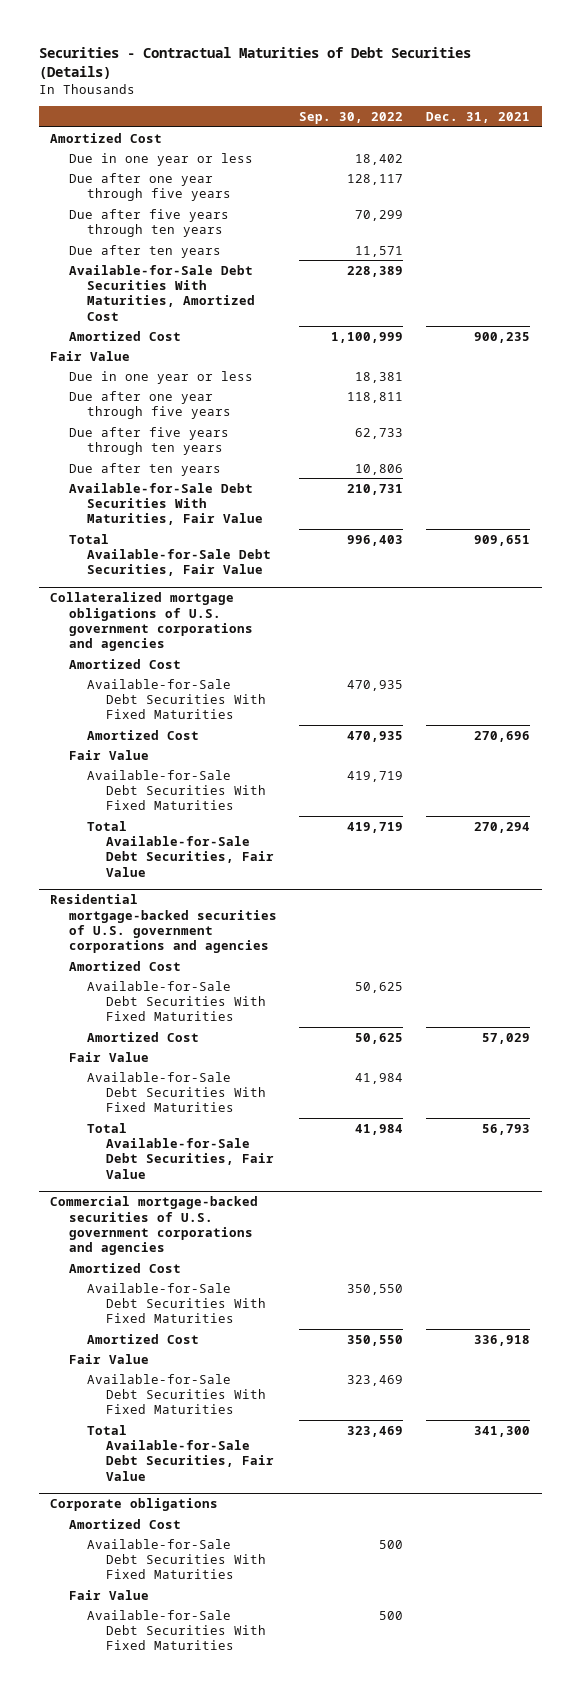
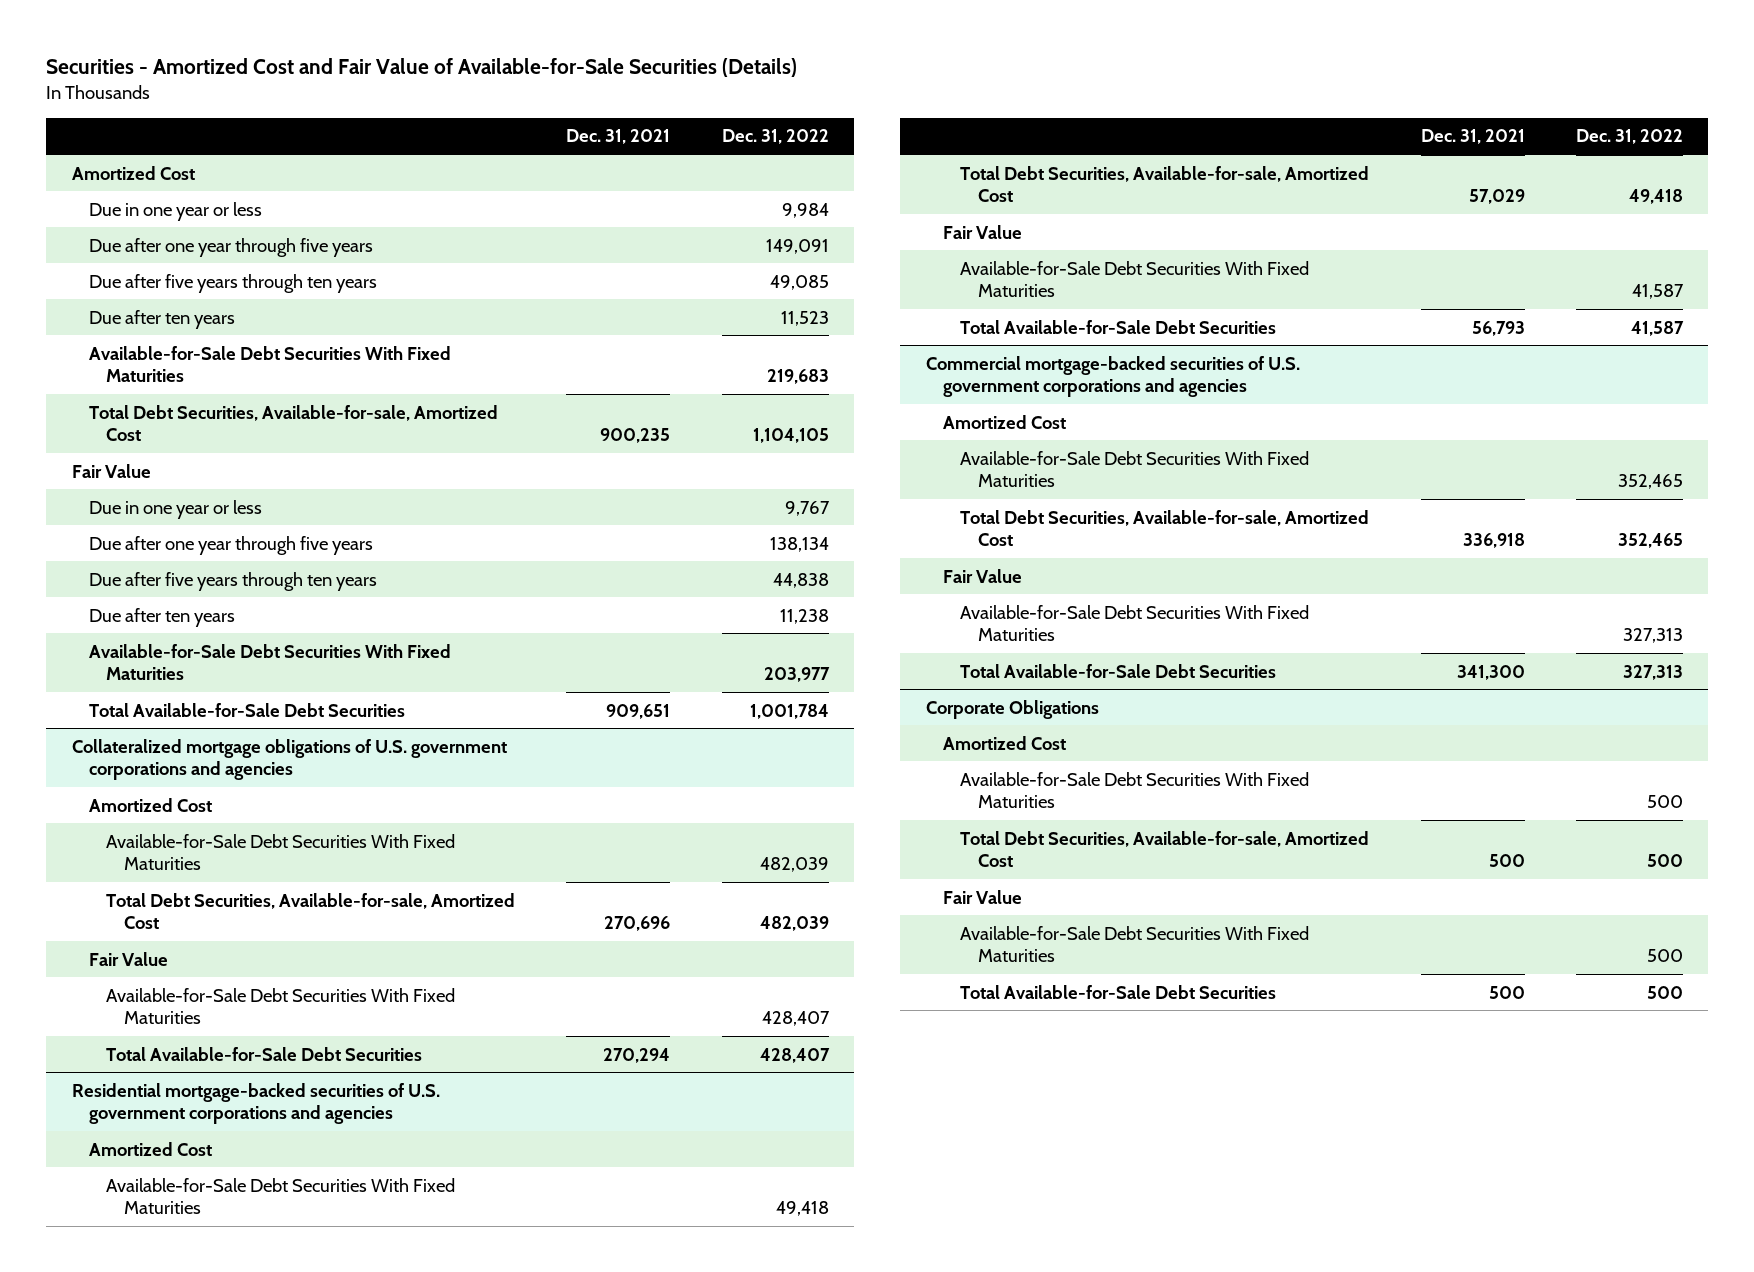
- Securities - Contractual Maturities of Debt Securities (Details)
+ Securities - Amortized Cost and Fair Value of Available-for-Sale Securities (Details)
- | Sep. 30, 2022 | Dec. 31, 2021
+ | Dec. 31, 2021 | Dec. 31, 2022
- Available-for-Sale Debt Securities With Maturities, Amortized Cost | 228,389 |
- Amortized Cost | 1,100,999 | 900,235
+ Available-for-Sale Debt Securities With Fixed Maturities | | 219,683
+ Total Debt Securities, Available-for-sale, Amortized Cost | 900,235 | 1,104,105
- Available-for-Sale Debt Securities With Maturities, Fair Value | 210,731 |
- Total Available-for-Sale Debt Securities, Fair Value | 996,403 | 909,651
+ Available-for-Sale Debt Securities With Fixed Maturities | | 203,977
+ Total Available-for-Sale Debt Securities | 909,651 | 1,001,784
@ Collateralized mortgage obligations of U.S. government corporations and agencies
- Amortized Cost | 470,935 | 270,696
+ Total Debt Securities, Available-for-sale, Amortized Cost | 270,696 | 482,039
- Total Available-for-Sale Debt Securities, Fair Value | 419,719 | 270,294
+ Total Available-for-Sale Debt Securities | 270,294 | 428,407
@ Residential mortgage-backed securities of U.S. government corporations and agencies
- Amortized Cost | 50,625 | 57,029
+ Total Debt Securities, Available-for-sale, Amortized Cost | 57,029 | 49,418
- Total Available-for-Sale Debt Securities, Fair Value | 41,984 | 56,793
+ Total Available-for-Sale Debt Securities | 56,793 | 41,587
@ Commercial mortgage-backed securities of U.S. government corporations and agencies
- Amortized Cost | 350,550 | 336,918
+ Total Debt Securities, Available-for-sale, Amortized Cost | 336,918 | 352,465
- Total Available-for-Sale Debt Securities, Fair Value | 323,469 | 341,300
- Corporate obligations
@ Commercial mortgage-backed securities of U.S. government corporations and agencies
+ Total Available-for-Sale Debt Securities | 341,300 | 327,313
+ Corporate Obligations
+ Total Debt Securities, Available-for-sale, Amortized Cost | 500 | 500
+ Total Available-for-Sale Debt Securities | 500 | 500

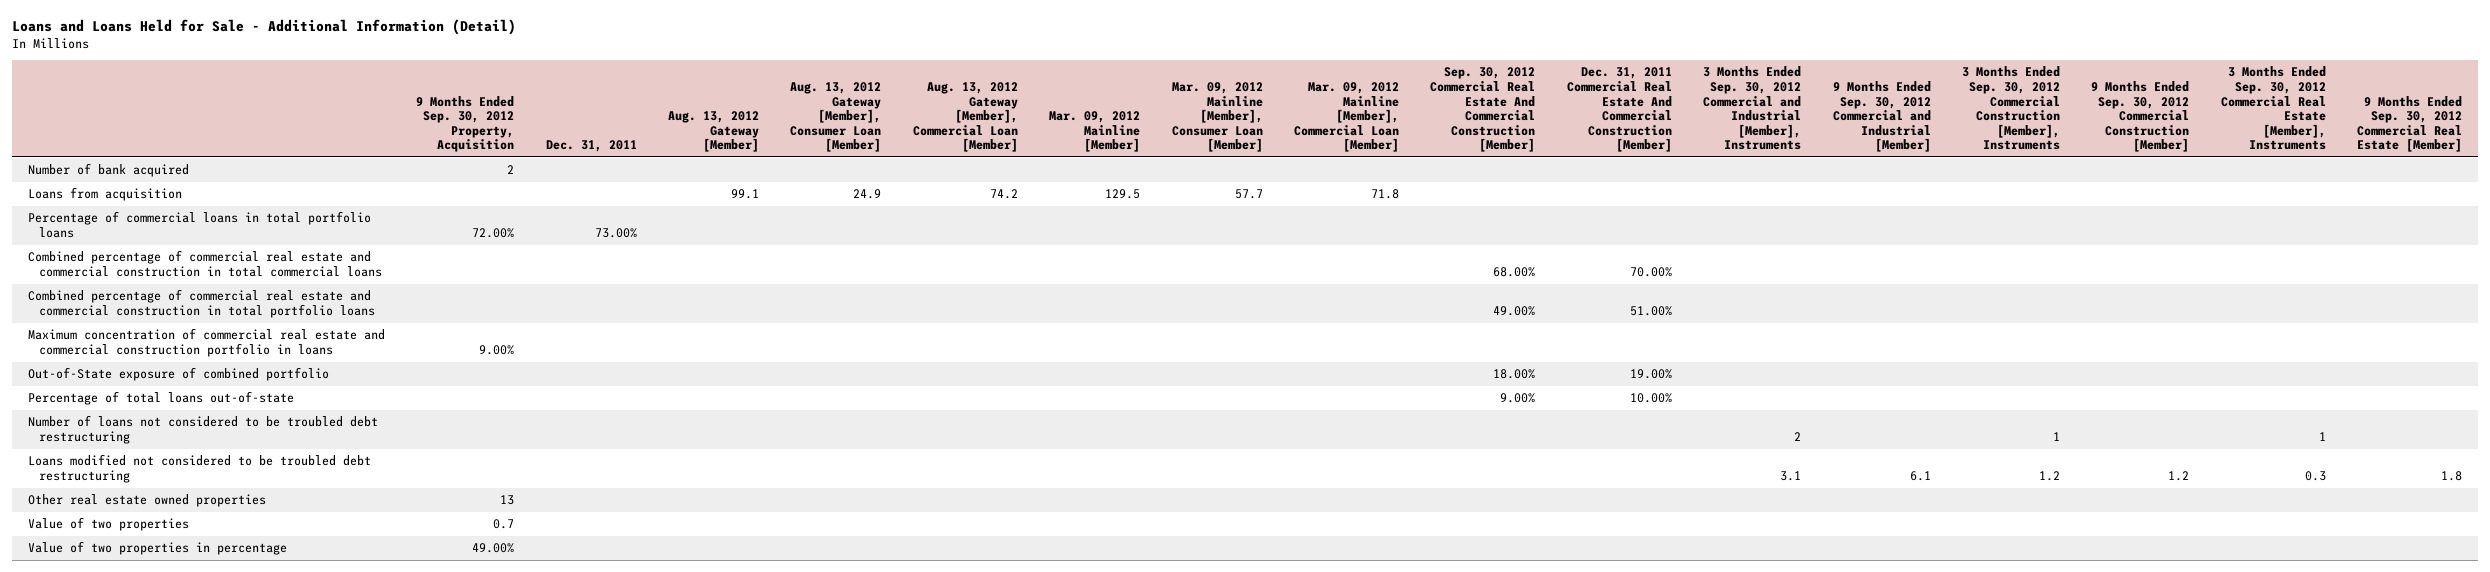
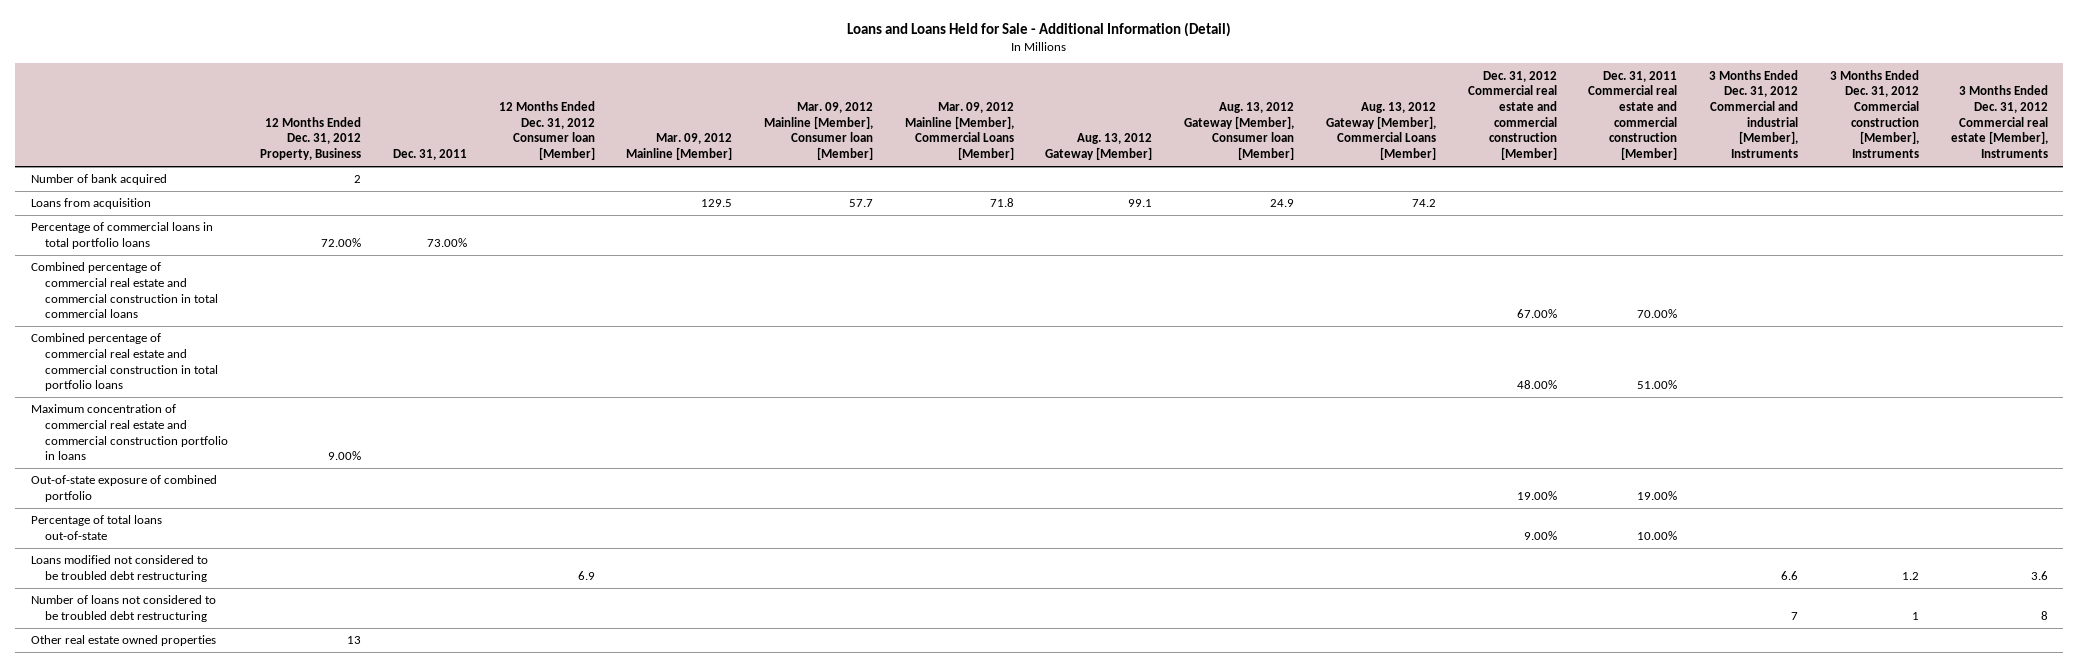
- | 9 Months Ended Sep. 30, 2012 Property, Acquisition | Dec. 31, 2011 | Aug. 13, 2012 Gateway [Member] | Aug. 13, 2012 Gateway [Member], Consumer Loan [Member] | Aug. 13, 2012 Gateway [Member], Commercial Loan [Member] | Mar. 09, 2012 Mainline [Member] | Mar. 09, 2012 Mainline [Member], Consumer Loan [Member] | Mar. 09, 2012 Mainline [Member], Commercial Loan [Member] | Sep. 30, 2012 Commercial Real Estate And Commercial Construction [Member] | Dec. 31, 2011 Commercial Real Estate And Commercial Construction [Member] | 3 Months Ended Sep. 30, 2012 Commercial and Industrial [Member], Instruments | 9 Months Ended Sep. 30, 2012 Commercial and Industrial [Member] | 3 Months Ended Sep. 30, 2012 Commercial Construction [Member], Instruments | 9 Months Ended Sep. 30, 2012 Commercial Construction [Member] | 3 Months Ended Sep. 30, 2012 Commercial Real Estate [Member], Instruments | 9 Months Ended Sep. 30, 2012 Commercial Real Estate [Member]
+ | 12 Months Ended Dec. 31, 2012 Property, Business | Dec. 31, 2011 | 12 Months Ended Dec. 31, 2012 Consumer loan [Member] | Mar. 09, 2012 Mainline [Member] | Mar. 09, 2012 Mainline [Member], Consumer loan [Member] | Mar. 09, 2012 Mainline [Member], Commercial Loans [Member] | Aug. 13, 2012 Gateway [Member] | Aug. 13, 2012 Gateway [Member], Consumer loan [Member] | Aug. 13, 2012 Gateway [Member], Commercial Loans [Member] | Dec. 31, 2012 Commercial real estate and commercial construction [Member] | Dec. 31, 2011 Commercial real estate and commercial construction [Member] | 3 Months Ended Dec. 31, 2012 Commercial and industrial [Member], Instruments | 3 Months Ended Dec. 31, 2012 Commercial construction [Member], Instruments | 3 Months Ended Dec. 31, 2012 Commercial real estate [Member], Instruments
- Out-of-State exposure of combined portfolio | | | | | | | | | 18.00% | 19.00% | | | | | |
+ Out-of-state exposure of combined portfolio | | | | | | | | | | 19.00% | 19.00% | | |
moved down: Number of loans not considered to be troubled debt restructuring | | | | | | | | | | | | 7 | 1 | 8
- Value of two properties | 0.7 | | | | | | | | | | | | | | |
- Value of two properties in percentage | 49.00% | | | | | | | | | | | | | | |

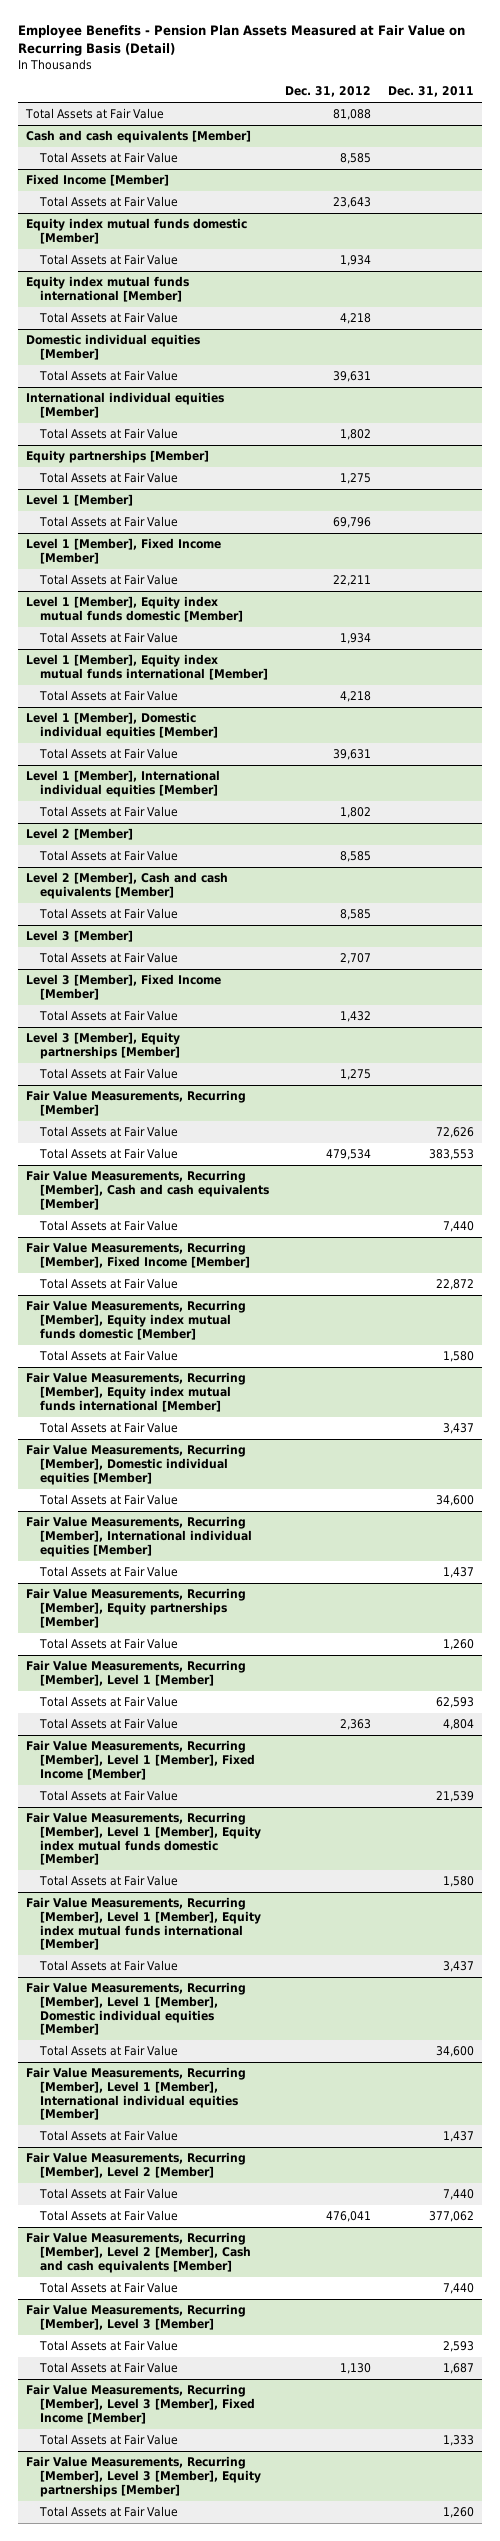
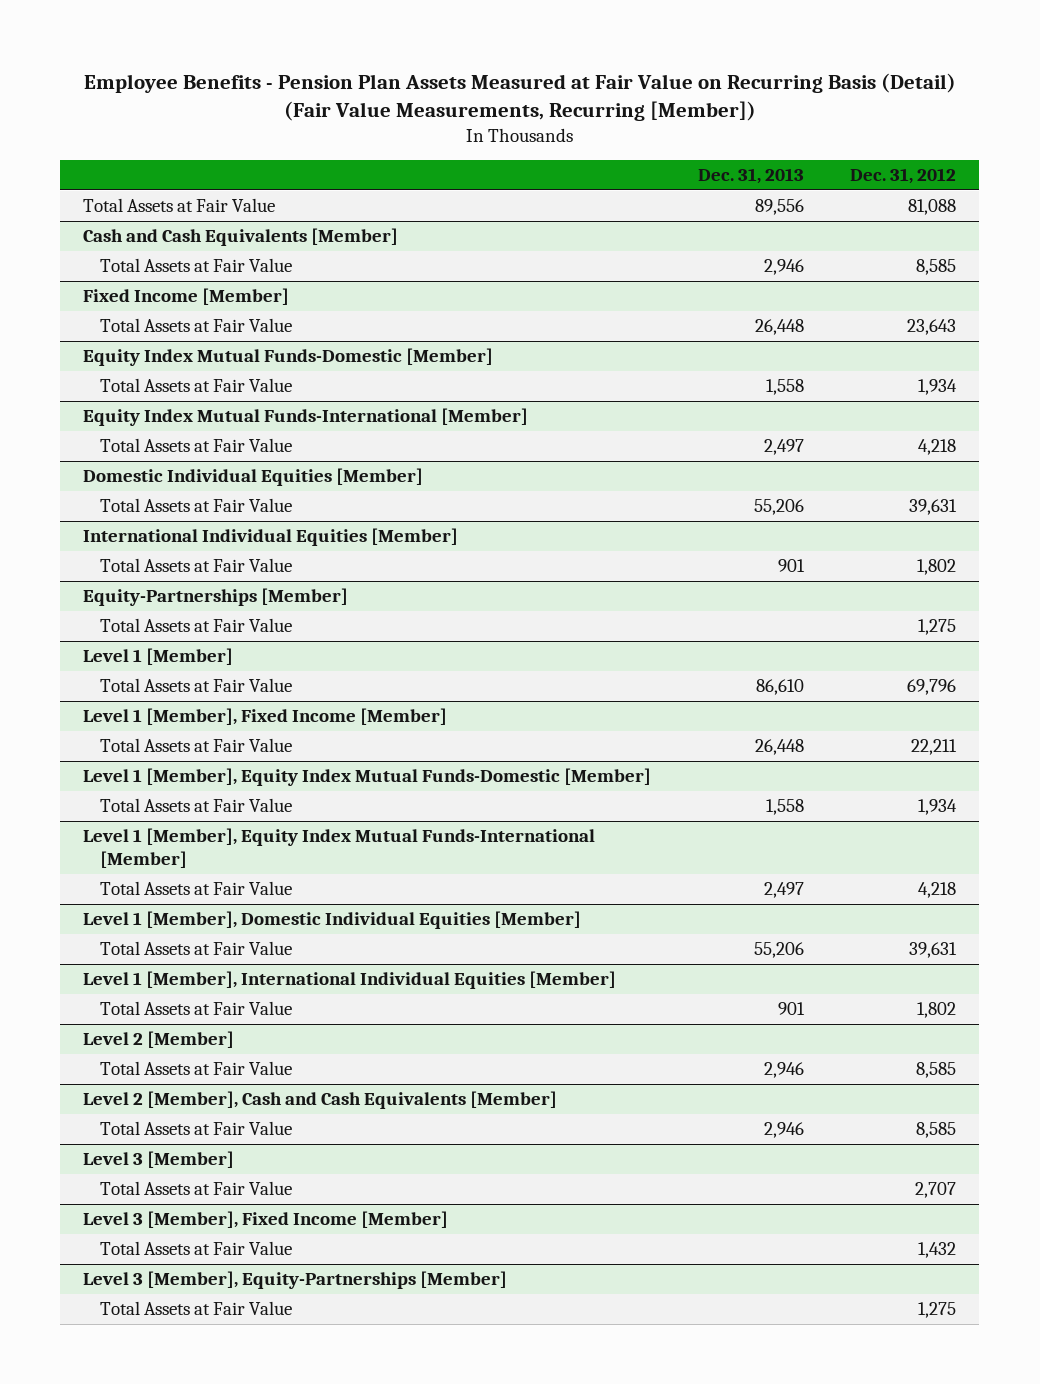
- Employee Benefits - Pension Plan Assets Measured at Fair Value on Recurring Basis (Detail)
+ Employee Benefits - Pension Plan Assets Measured at Fair Value on Recurring Basis (Detail) (Fair Value Measurements, Recurring [Member])
- | Dec. 31, 2012 | Dec. 31, 2011
+ | Dec. 31, 2013 | Dec. 31, 2012
- Cash and cash equivalents [Member]
+ Cash and Cash Equivalents [Member]
- Equity index mutual funds domestic [Member]
+ Equity Index Mutual Funds-Domestic [Member]
- Equity index mutual funds international [Member]
+ Equity Index Mutual Funds-International [Member]
- Domestic individual equities [Member]
+ Domestic Individual Equities [Member]
- International individual equities [Member]
+ International Individual Equities [Member]
- Equity partnerships [Member]
+ Equity-Partnerships [Member]
- Level 1 [Member], Equity index mutual funds domestic [Member]
+ Level 1 [Member], Equity Index Mutual Funds-Domestic [Member]
- Level 1 [Member], Equity index mutual funds international [Member]
+ Level 1 [Member], Equity Index Mutual Funds-International [Member]
- Level 1 [Member], Domestic individual equities [Member]
+ Level 1 [Member], Domestic Individual Equities [Member]
- Level 1 [Member], International individual equities [Member]
+ Level 1 [Member], International Individual Equities [Member]
- Level 2 [Member], Cash and cash equivalents [Member]
+ Level 2 [Member], Cash and Cash Equivalents [Member]
- Level 3 [Member], Equity partnerships [Member]
+ Level 3 [Member], Equity-Partnerships [Member]
- Fair Value Measurements, Recurring [Member]
- Total Assets at Fair Value | | 72,626
- Total Assets at Fair Value | 479,534 | 383,553
- Fair Value Measurements, Recurring [Member], Cash and cash equivalents [Member]
- Total Assets at Fair Value | | 7,440
- Fair Value Measurements, Recurring [Member], Fixed Income [Member]
- Total Assets at Fair Value | | 22,872
- Fair Value Measurements, Recurring [Member], Equity index mutual funds domestic [Member]
- Total Assets at Fair Value | | 1,580
- Fair Value Measurements, Recurring [Member], Equity index mutual funds international [Member]
- Total Assets at Fair Value | | 3,437
- Fair Value Measurements, Recurring [Member], Domestic individual equities [Member]
- Total Assets at Fair Value | | 34,600
- Fair Value Measurements, Recurring [Member], International individual equities [Member]
- Total Assets at Fair Value | | 1,437
- Fair Value Measurements, Recurring [Member], Equity partnerships [Member]
- Total Assets at Fair Value | | 1,260
- Fair Value Measurements, Recurring [Member], Level 1 [Member]
- Total Assets at Fair Value | | 62,593
- Total Assets at Fair Value | 2,363 | 4,804
- Fair Value Measurements, Recurring [Member], Level 1 [Member], Fixed Income [Member]
- Total Assets at Fair Value | | 21,539
- Fair Value Measurements, Recurring [Member], Level 1 [Member], Equity index mutual funds domestic [Member]
- Total Assets at Fair Value | | 1,580
- Fair Value Measurements, Recurring [Member], Level 1 [Member], Equity index mutual funds international [Member]
- Total Assets at Fair Value | | 3,437
- Fair Value Measurements, Recurring [Member], Level 1 [Member], Domestic individual equities [Member]
- Total Assets at Fair Value | | 34,600
- Fair Value Measurements, Recurring [Member], Level 1 [Member], International individual equities [Member]
- Total Assets at Fair Value | | 1,437
- Fair Value Measurements, Recurring [Member], Level 2 [Member]
- Total Assets at Fair Value | | 7,440
- Total Assets at Fair Value | 476,041 | 377,062
- Fair Value Measurements, Recurring [Member], Level 2 [Member], Cash and cash equivalents [Member]
- Total Assets at Fair Value | | 7,440
- Fair Value Measurements, Recurring [Member], Level 3 [Member]
- Total Assets at Fair Value | | 2,593
- Total Assets at Fair Value | 1,130 | 1,687
- Fair Value Measurements, Recurring [Member], Level 3 [Member], Fixed Income [Member]
- Total Assets at Fair Value | | 1,333
- Fair Value Measurements, Recurring [Member], Level 3 [Member], Equity partnerships [Member]
- Total Assets at Fair Value | | 1,260

